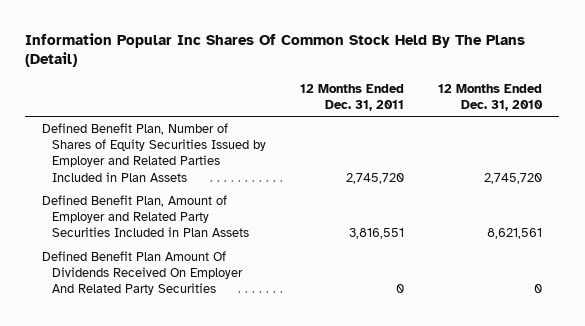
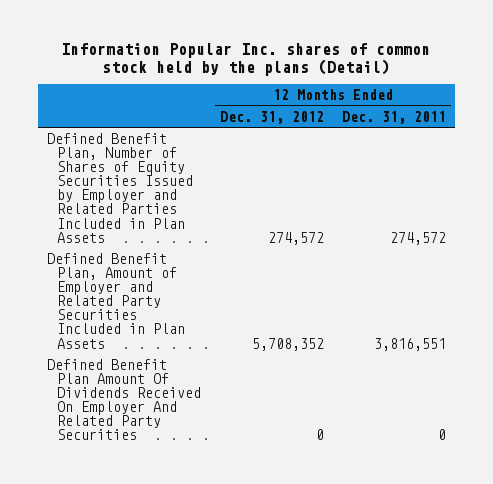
- Information Popular Inc Shares Of Common Stock Held By The Plans (Detail)
+ Information Popular Inc. shares of common stock held by the plans (Detail)
- | 12 Months Ended Dec. 31, 2011 | 12 Months Ended Dec. 31, 2010
+ | 12 Months Ended Dec. 31, 2012 | 12 Months Ended Dec. 31, 2011
- Defined Benefit Plan, Number of Shares of Equity Securities Issued by Employer and Related Parties Included in Plan Assets | 2,745,720 | 2,745,720
+ Defined Benefit Plan, Number of Shares of Equity Securities Issued by Employer and Related Parties Included in Plan Assets | 274,572 | 274,572

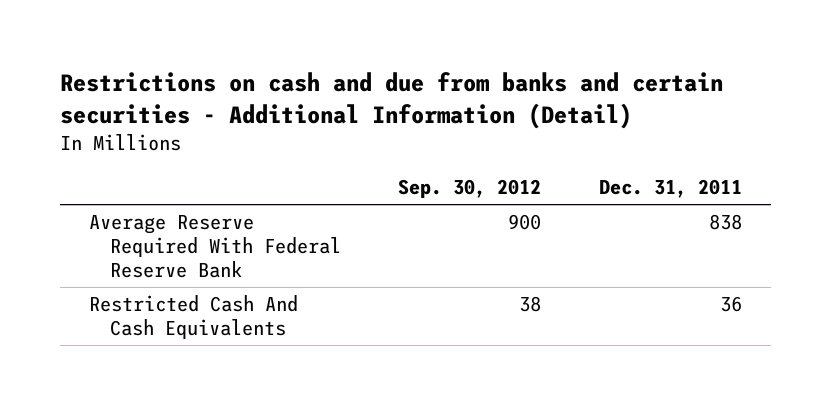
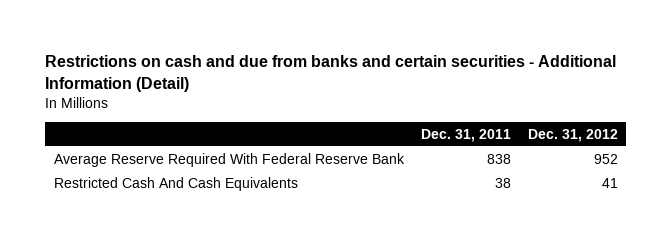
- | Sep. 30, 2012 | Dec. 31, 2011
+ | Dec. 31, 2011 | Dec. 31, 2012
- Restricted Cash And Cash Equivalents | 38 | 36
+ Restricted Cash And Cash Equivalents | 38 | 41

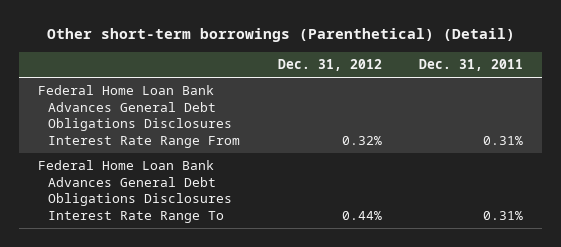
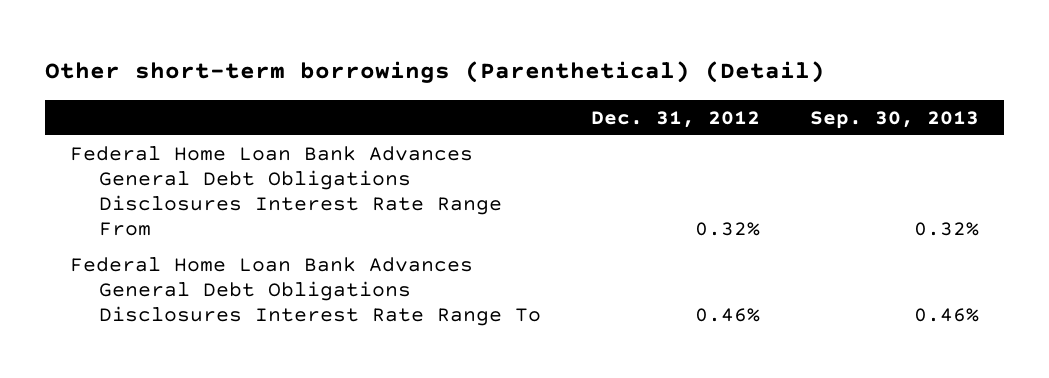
- | Dec. 31, 2012 | Dec. 31, 2011
+ | Dec. 31, 2012 | Sep. 30, 2013
- Federal Home Loan Bank Advances General Debt Obligations Disclosures Interest Rate Range To | 0.44% | 0.31%
+ Federal Home Loan Bank Advances General Debt Obligations Disclosures Interest Rate Range To | 0.46% | 0.46%

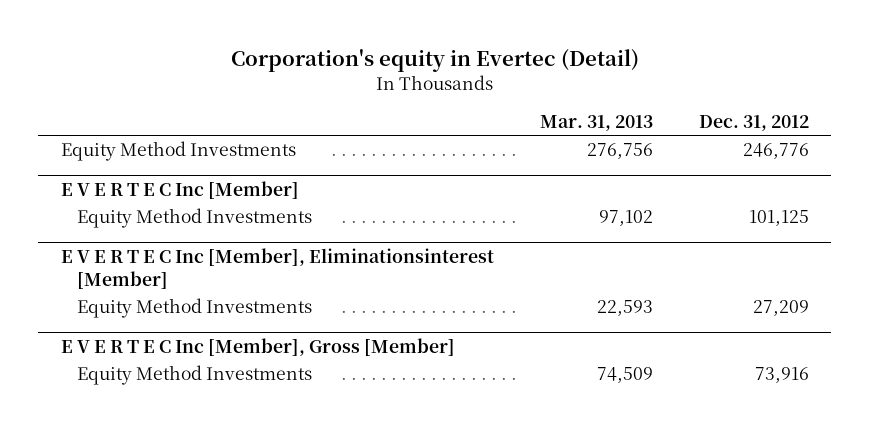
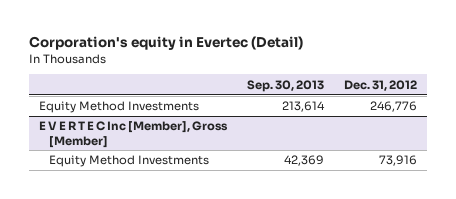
- | Mar. 31, 2013 | Dec. 31, 2012
+ | Sep. 30, 2013 | Dec. 31, 2012
- E V E R T E C Inc [Member]
- Equity Method Investments | 97,102 | 101,125
- E V E R T E C Inc [Member], Eliminationsinterest [Member]
- Equity Method Investments | 22,593 | 27,209

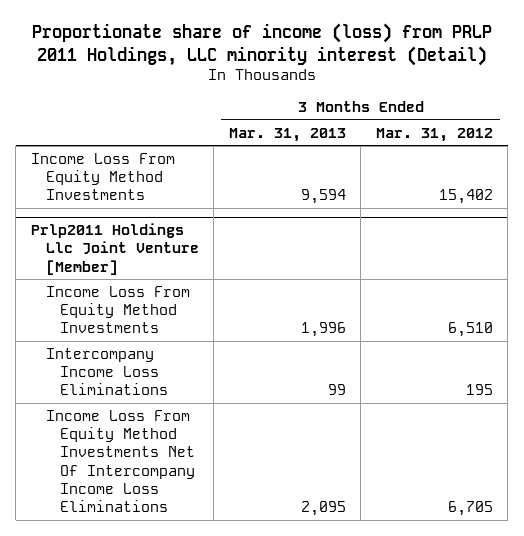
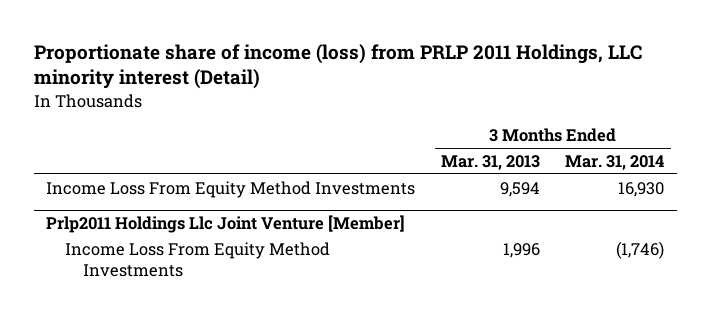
- | 3 Months Ended Mar. 31, 2013 | 3 Months Ended Mar. 31, 2012
+ | 3 Months Ended Mar. 31, 2013 | 3 Months Ended Mar. 31, 2014
@ Prlp2011 Holdings Llc Joint Venture [Member]
- Intercompany Income Loss Eliminations | 99 | 195
- Income Loss From Equity Method Investments Net Of Intercompany Income Loss Eliminations | 2,095 | 6,705

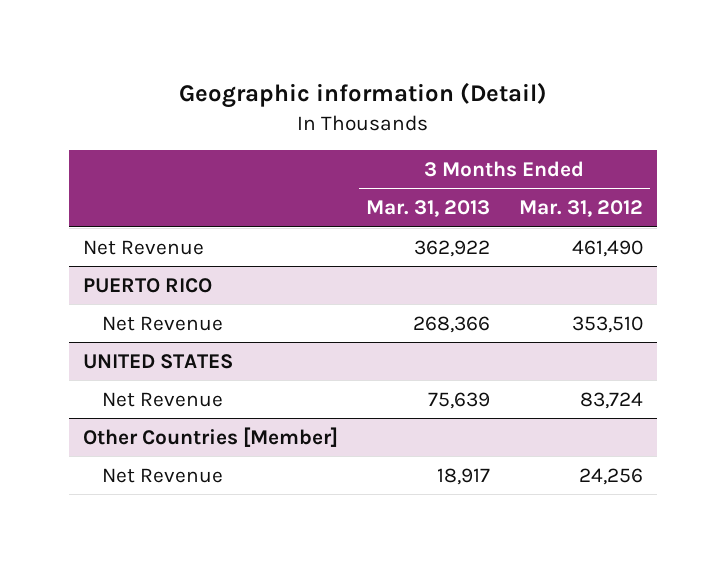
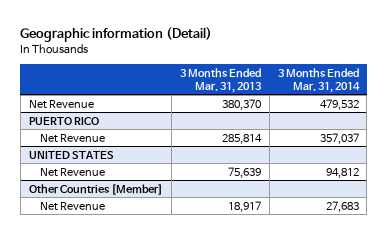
- | 3 Months Ended Mar. 31, 2013 | 3 Months Ended Mar. 31, 2012
+ | 3 Months Ended Mar. 31, 2013 | 3 Months Ended Mar. 31, 2014
- Net Revenue | 362,922 | 461,490
+ Net Revenue | 380,370 | 479,532
@ PUERTO RICO
- Net Revenue | 268,366 | 353,510
+ Net Revenue | 285,814 | 357,037

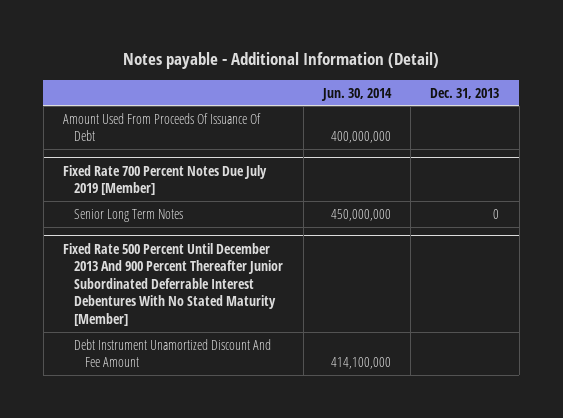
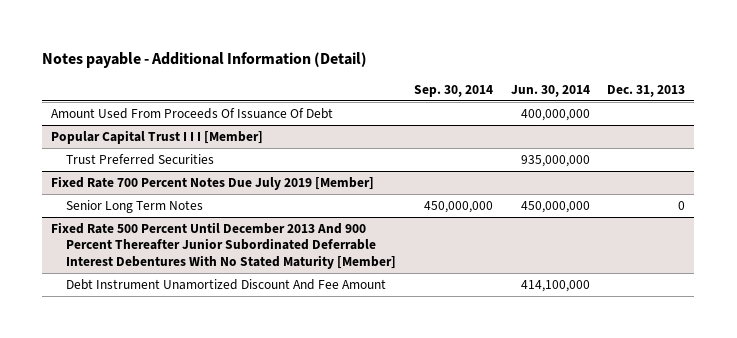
- | Jun. 30, 2014 | Dec. 31, 2013
+ | Sep. 30, 2014 | Jun. 30, 2014 | Dec. 31, 2013
+ Popular Capital Trust I I I [Member]
+ Trust Preferred Securities | | 935,000,000 |

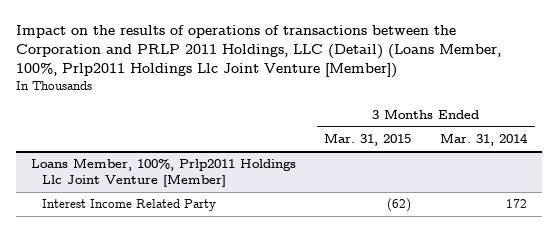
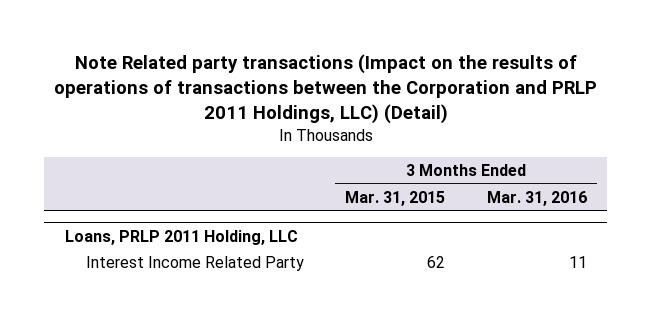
- Impact on the results of operations of transactions between the Corporation and PRLP 2011 Holdings, LLC (Detail) (Loans Member, 100%, Prlp2011 Holdings Llc Joint Venture [Member])
+ Note Related party transactions (Impact on the results of operations of transactions between the Corporation and PRLP 2011 Holdings, LLC) (Detail)
- | 3 Months Ended Mar. 31, 2015 | 3 Months Ended Mar. 31, 2014
+ | 3 Months Ended Mar. 31, 2015 | 3 Months Ended Mar. 31, 2016
- Loans Member, 100%, Prlp2011 Holdings Llc Joint Venture [Member]
- Interest Income Related Party | (62) | 172
+ Loans, PRLP 2011 Holding, LLC
+ Interest Income Related Party | 62 | 11

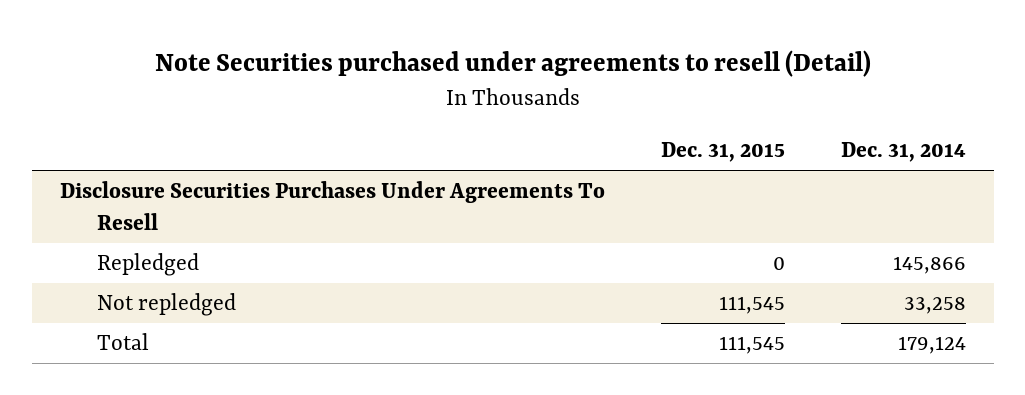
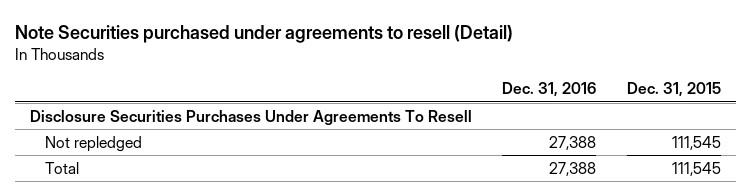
- | Dec. 31, 2015 | Dec. 31, 2014
+ | Dec. 31, 2016 | Dec. 31, 2015
- Repledged | 0 | 145,866

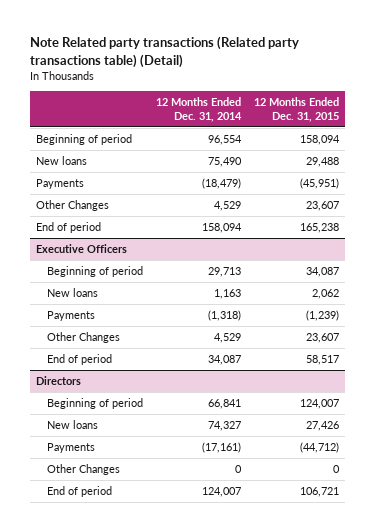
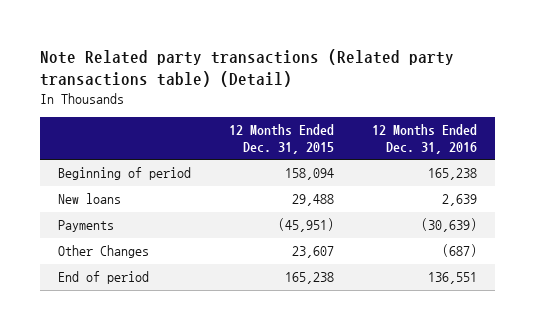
- | 12 Months Ended Dec. 31, 2014 | 12 Months Ended Dec. 31, 2015
+ | 12 Months Ended Dec. 31, 2015 | 12 Months Ended Dec. 31, 2016
- Executive Officers
- Beginning of period | 29,713 | 34,087
- New loans | 1,163 | 2,062
- Payments | (1,318) | (1,239)
- Other Changes | 4,529 | 23,607
- End of period | 34,087 | 58,517
- Directors
- Beginning of period | 66,841 | 124,007
- New loans | 74,327 | 27,426
- Payments | (17,161) | (44,712)
- Other Changes | 0 | 0
- End of period | 124,007 | 106,721

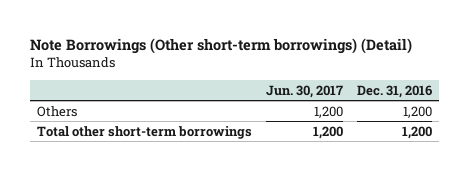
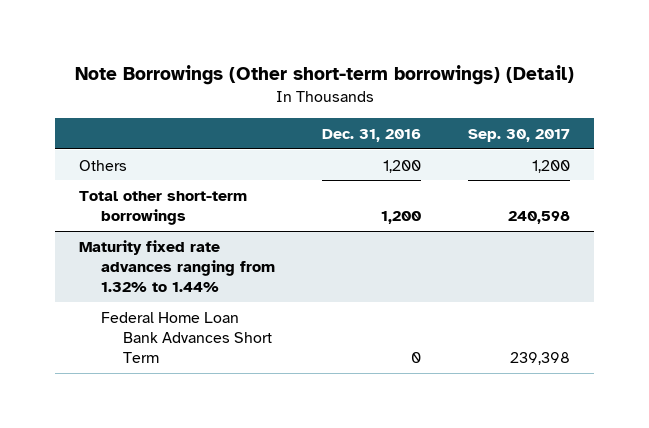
- | Jun. 30, 2017 | Dec. 31, 2016
+ | Dec. 31, 2016 | Sep. 30, 2017
+ Maturity fixed rate advances ranging from 1.32% to 1.44%
+ Federal Home Loan Bank Advances Short Term | 0 | 239,398

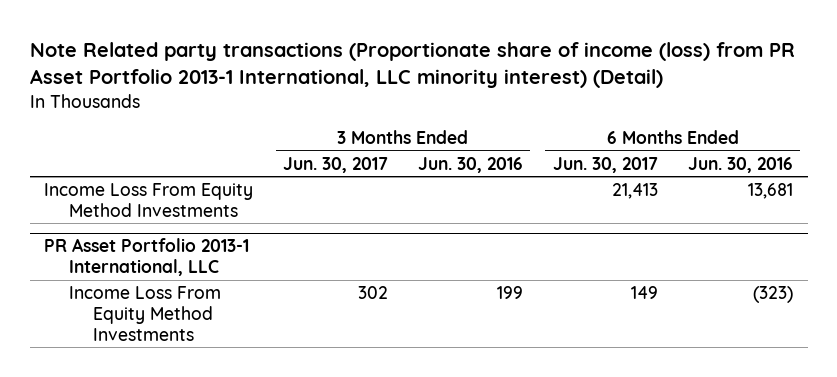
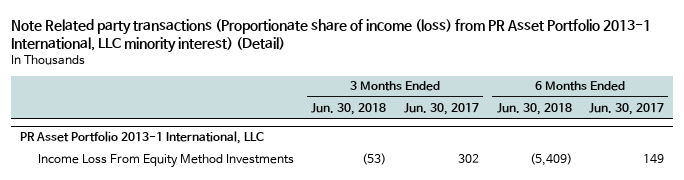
- | 3 Months Ended Jun. 30, 2017 | 3 Months Ended Jun. 30, 2016 | 6 Months Ended Jun. 30, 2017 | 6 Months Ended Jun. 30, 2016
+ | 3 Months Ended Jun. 30, 2018 | 3 Months Ended Jun. 30, 2017 | 6 Months Ended Jun. 30, 2018 | 6 Months Ended Jun. 30, 2017
- Income Loss From Equity Method Investments | | | 21,413 | 13,681

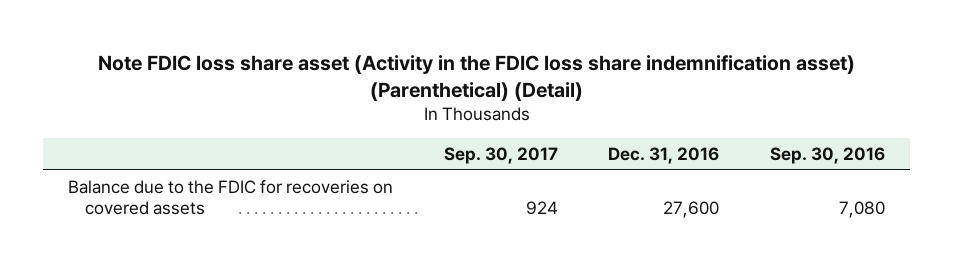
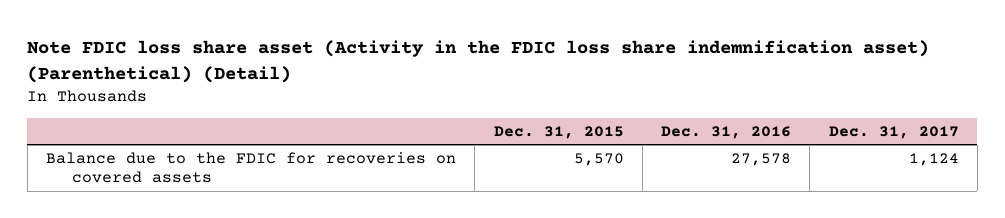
- | Sep. 30, 2017 | Dec. 31, 2016 | Sep. 30, 2016
+ | Dec. 31, 2015 | Dec. 31, 2016 | Dec. 31, 2017
- Balance due to the FDIC for recoveries on covered assets | 924 | 27,600 | 7,080
+ Balance due to the FDIC for recoveries on covered assets | 5,570 | 27,578 | 1,124

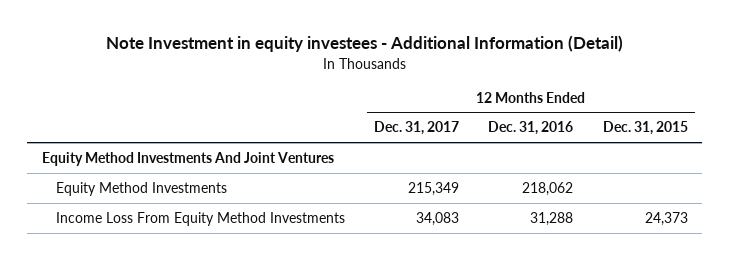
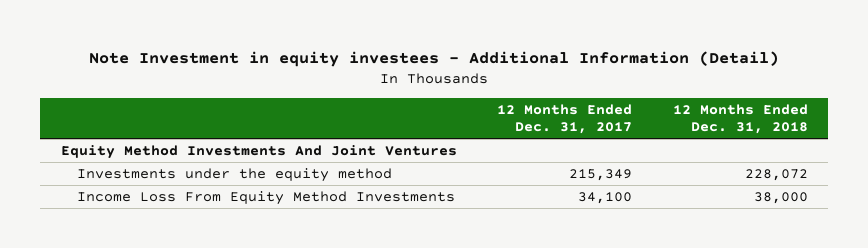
- | 12 Months Ended Dec. 31, 2017 | 12 Months Ended Dec. 31, 2016 | 12 Months Ended Dec. 31, 2015
+ | 12 Months Ended Dec. 31, 2017 | 12 Months Ended Dec. 31, 2018
- Equity Method Investments | 215,349 | 218,062 |
- Income Loss From Equity Method Investments | 34,083 | 31,288 | 24,373
+ Investments under the equity method | 215,349 | 228,072
+ Income Loss From Equity Method Investments | 34,100 | 38,000

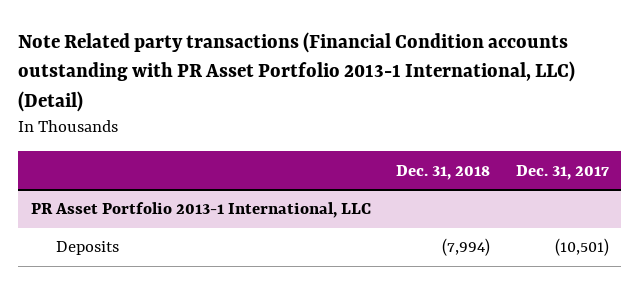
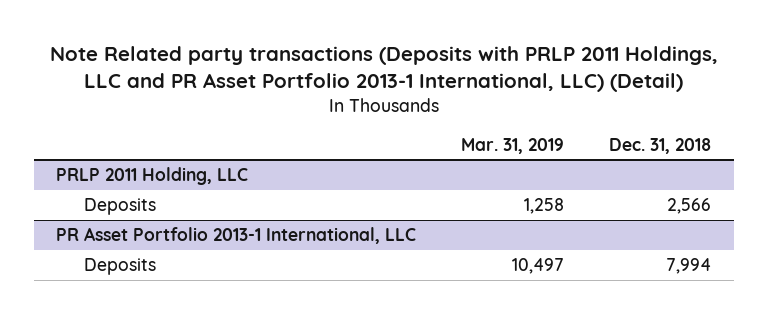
- Note Related party transactions (Financial Condition accounts outstanding with PR Asset Portfolio 2013-1 International, LLC) (Detail)
+ Note Related party transactions (Deposits with PRLP 2011 Holdings, LLC and PR Asset Portfolio 2013-1 International, LLC) (Detail)
- | Dec. 31, 2018 | Dec. 31, 2017
+ | Mar. 31, 2019 | Dec. 31, 2018
+ PRLP 2011 Holding, LLC
+ Deposits | 1,258 | 2,566
@ PR Asset Portfolio 2013-1 International, LLC
- Deposits | (7,994) | (10,501)
+ Deposits | 10,497 | 7,994

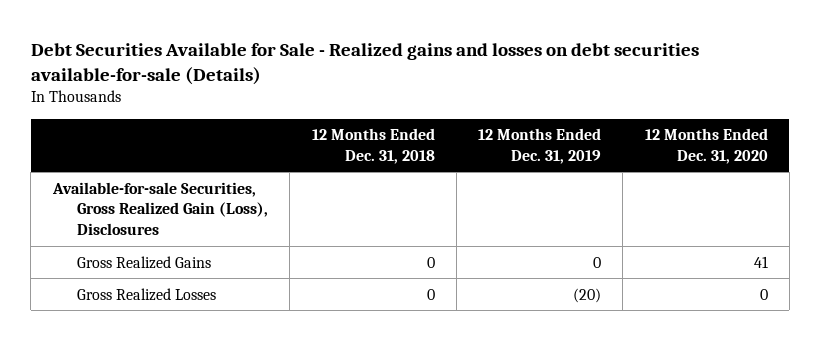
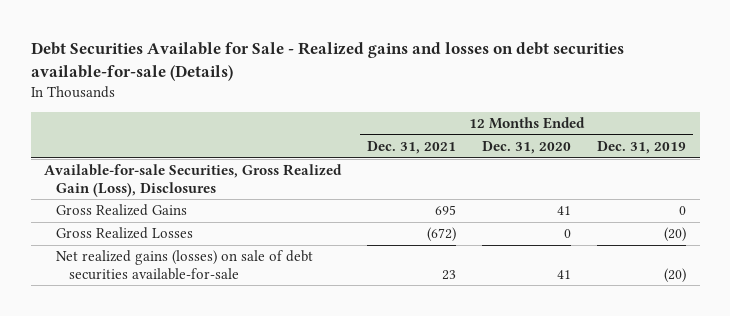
- | 12 Months Ended Dec. 31, 2018 | 12 Months Ended Dec. 31, 2019 | 12 Months Ended Dec. 31, 2020
+ | 12 Months Ended Dec. 31, 2021 | 12 Months Ended Dec. 31, 2020 | 12 Months Ended Dec. 31, 2019
+ Net realized gains (losses) on sale of debt securities available-for-sale | 23 | 41 | (20)

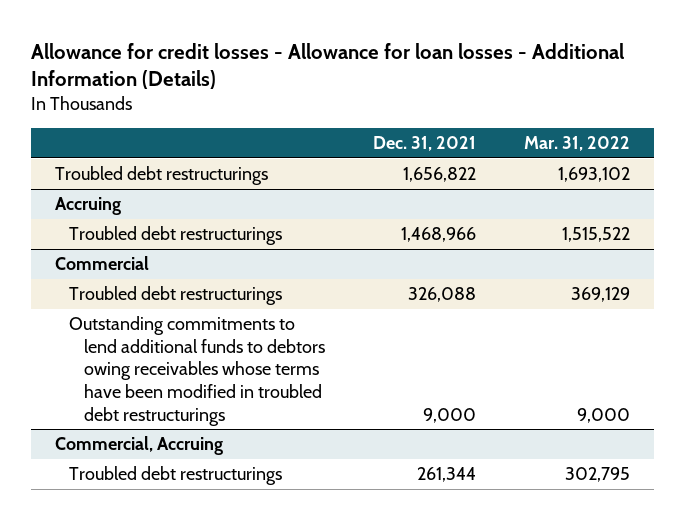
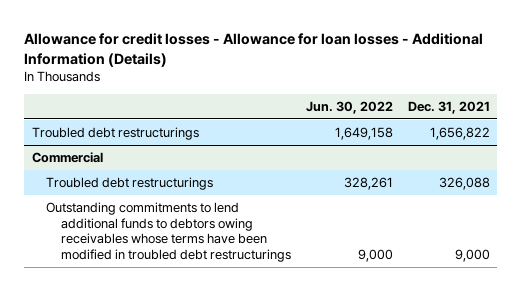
- | Dec. 31, 2021 | Mar. 31, 2022
+ | Jun. 30, 2022 | Dec. 31, 2021
- Accruing
- Troubled debt restructurings | 1,468,966 | 1,515,522
- Commercial, Accruing
- Troubled debt restructurings | 261,344 | 302,795

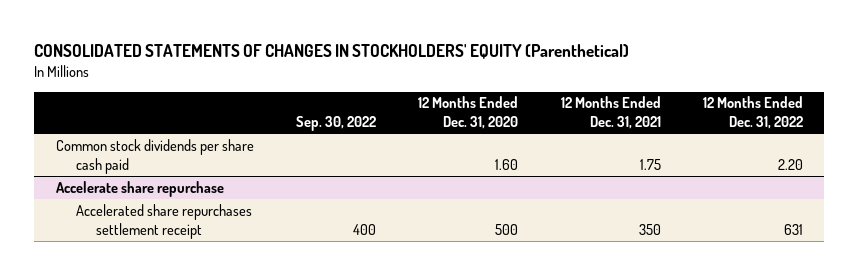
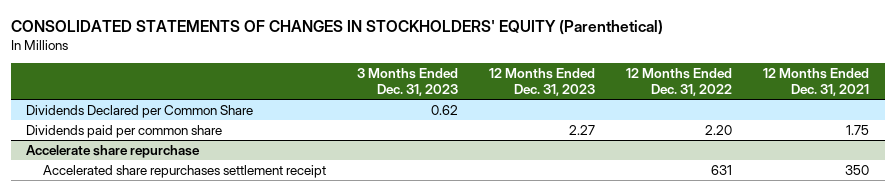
- | Sep. 30, 2022 | 12 Months Ended Dec. 31, 2020 | 12 Months Ended Dec. 31, 2021 | 12 Months Ended Dec. 31, 2022
+ | 3 Months Ended Dec. 31, 2023 | 12 Months Ended Dec. 31, 2023 | 12 Months Ended Dec. 31, 2022 | 12 Months Ended Dec. 31, 2021
- Common stock dividends per share cash paid | | 1.60 | 1.75 | 2.20
+ Dividends Declared per Common Share | 0.62 | | |
+ Dividends paid per common share | | 2.27 | 2.20 | 1.75

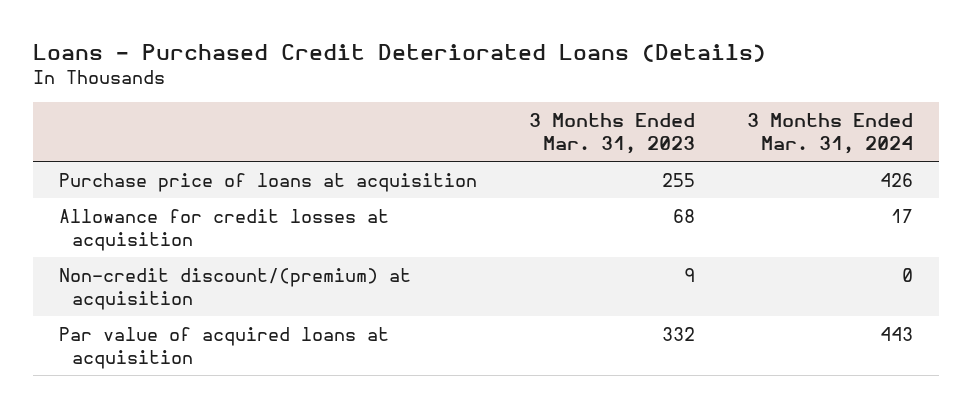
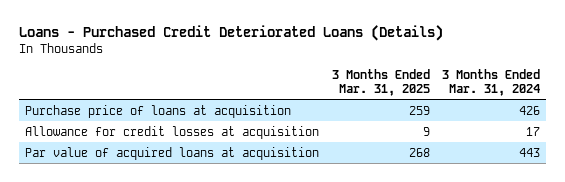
- | 3 Months Ended Mar. 31, 2023 | 3 Months Ended Mar. 31, 2024
+ | 3 Months Ended Mar. 31, 2025 | 3 Months Ended Mar. 31, 2024
- Non-credit discount/(premium) at acquisition | 9 | 0

